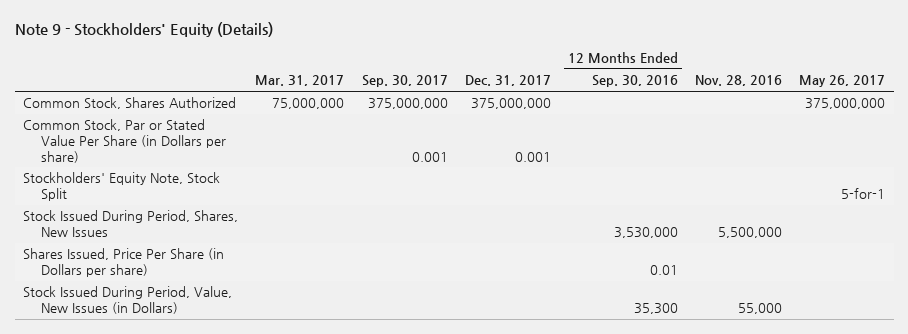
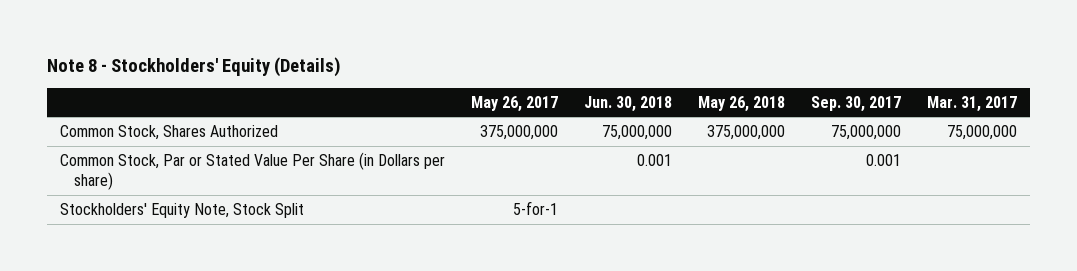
- Note 9 - Stockholders' Equity (Details)
+ Note 8 - Stockholders' Equity (Details)
- | Mar. 31, 2017 | Sep. 30, 2017 | Dec. 31, 2017 | 12 Months Ended Sep. 30, 2016 | Nov. 28, 2016 | May 26, 2017
+ | May 26, 2017 | Jun. 30, 2018 | May 26, 2018 | Sep. 30, 2017 | Mar. 31, 2017
- Common Stock, Shares Authorized | 75,000,000 | 375,000,000 | 375,000,000 | | | 375,000,000
+ Common Stock, Shares Authorized | 375,000,000 | 75,000,000 | 375,000,000 | 75,000,000 | 75,000,000
- Stock Issued During Period, Shares, New Issues | | | | 3,530,000 | 5,500,000 |
- Shares Issued, Price Per Share (in Dollars per share) | | | | 0.01 | |
- Stock Issued During Period, Value, New Issues (in Dollars) | | | | 35,300 | 55,000 |

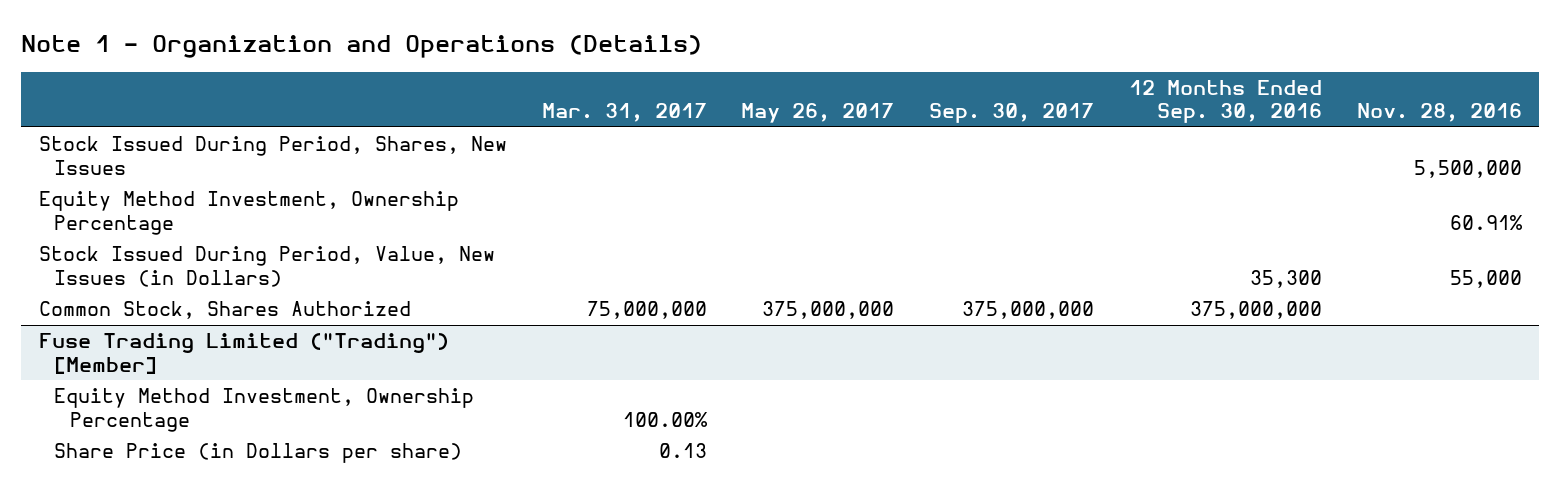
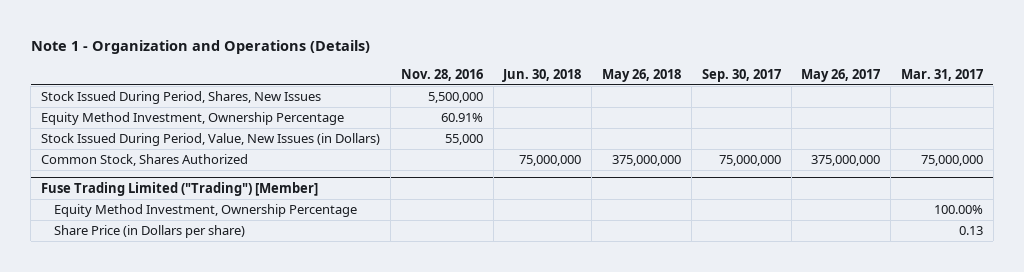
- | Mar. 31, 2017 | May 26, 2017 | Sep. 30, 2017 | 12 Months Ended Sep. 30, 2016 | Nov. 28, 2016
+ | Nov. 28, 2016 | Jun. 30, 2018 | May 26, 2018 | Sep. 30, 2017 | May 26, 2017 | Mar. 31, 2017
- Common Stock, Shares Authorized | 75,000,000 | 375,000,000 | 375,000,000 | 375,000,000 |
+ Common Stock, Shares Authorized | | 75,000,000 | 375,000,000 | 75,000,000 | 375,000,000 | 75,000,000

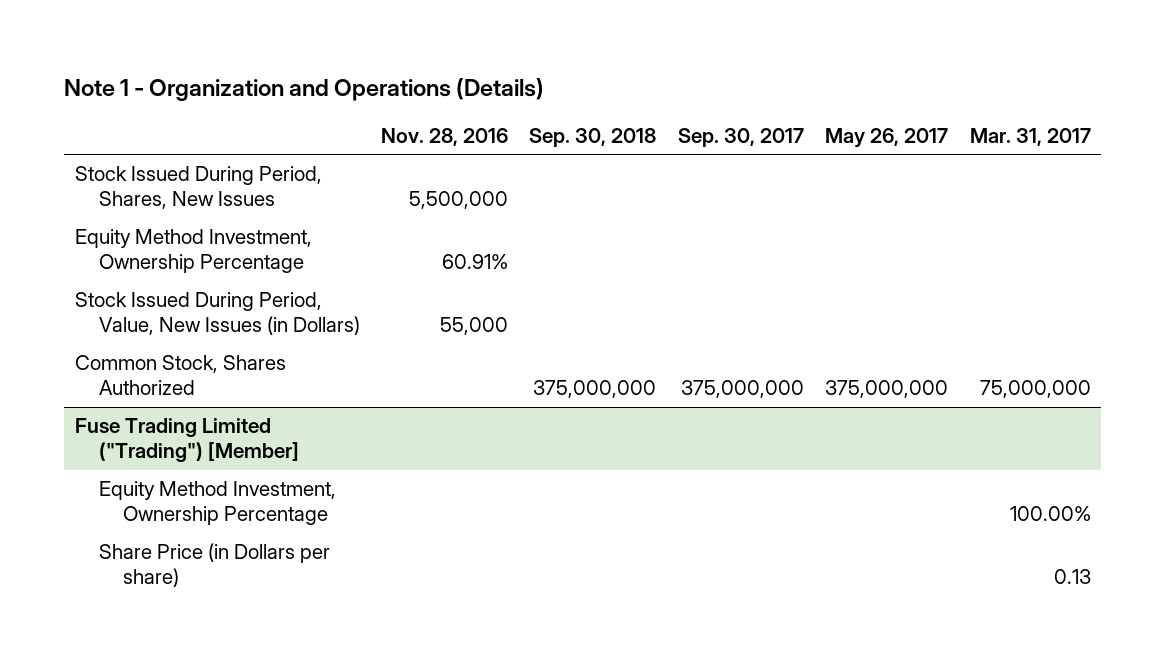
- | Nov. 28, 2016 | Jun. 30, 2018 | May 26, 2018 | Sep. 30, 2017 | May 26, 2017 | Mar. 31, 2017
+ | Nov. 28, 2016 | Sep. 30, 2018 | Sep. 30, 2017 | May 26, 2017 | Mar. 31, 2017
- Common Stock, Shares Authorized | | 75,000,000 | 375,000,000 | 75,000,000 | 375,000,000 | 75,000,000
+ Common Stock, Shares Authorized | | 375,000,000 | 375,000,000 | 375,000,000 | 75,000,000

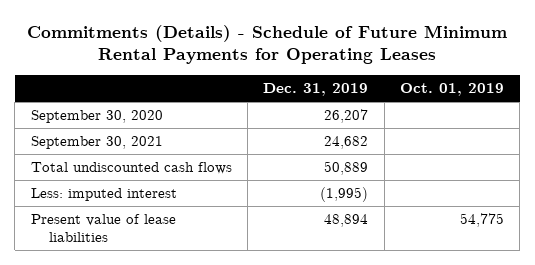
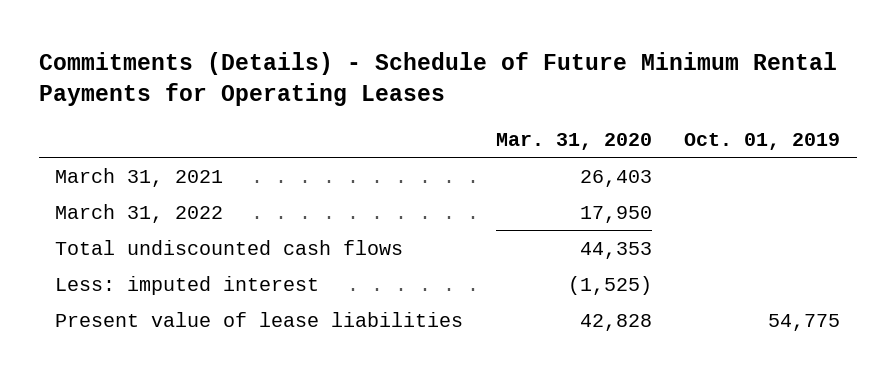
- | Dec. 31, 2019 | Oct. 01, 2019
+ | Mar. 31, 2020 | Oct. 01, 2019
- September 30, 2020 | 26,207 |
- September 30, 2021 | 24,682 |
+ March 31, 2021 | 26,403 |
+ March 31, 2022 | 17,950 |

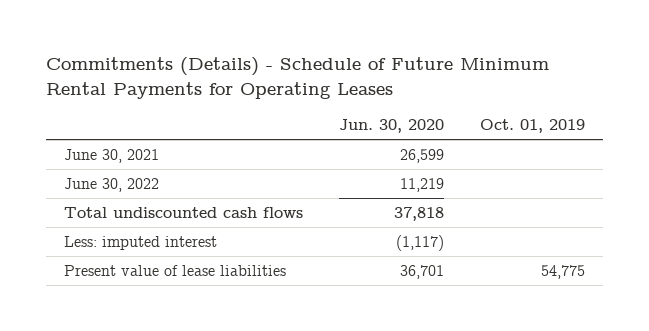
- | Mar. 31, 2020 | Oct. 01, 2019
+ | Jun. 30, 2020 | Oct. 01, 2019
- March 31, 2021 | 26,403 |
- March 31, 2022 | 17,950 |
+ June 30, 2021 | 26,599 |
+ June 30, 2022 | 11,219 |

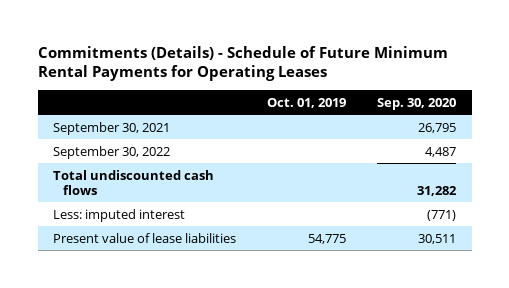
- | Jun. 30, 2020 | Oct. 01, 2019
+ | Oct. 01, 2019 | Sep. 30, 2020
- June 30, 2021 | 26,599 |
- June 30, 2022 | 11,219 |
+ September 30, 2021 | | 26,795
+ September 30, 2022 | | 4,487

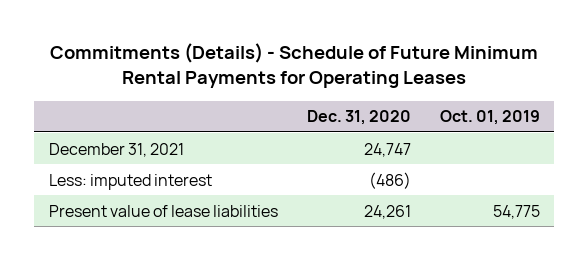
- | Oct. 01, 2019 | Sep. 30, 2020
+ | Dec. 31, 2020 | Oct. 01, 2019
- September 30, 2021 | | 26,795
- September 30, 2022 | | 4,487
- Total undiscounted cash flows | | 31,282
+ December 31, 2021 | 24,747 |

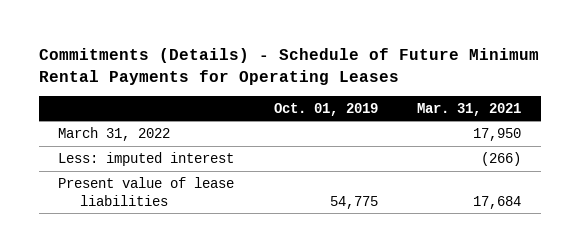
- | Dec. 31, 2020 | Oct. 01, 2019
+ | Oct. 01, 2019 | Mar. 31, 2021
- December 31, 2021 | 24,747 |
+ March 31, 2022 | | 17,950

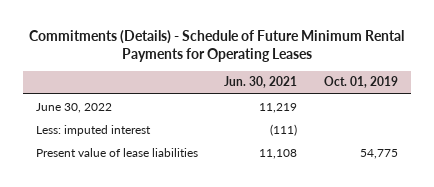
- | Oct. 01, 2019 | Mar. 31, 2021
+ | Jun. 30, 2021 | Oct. 01, 2019
- March 31, 2022 | | 17,950
+ June 30, 2022 | 11,219 |

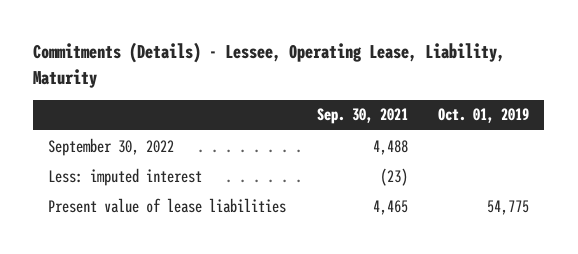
- Commitments (Details) - Schedule of Future Minimum Rental Payments for Operating Leases
+ Commitments (Details) - Lessee, Operating Lease, Liability, Maturity
- | Jun. 30, 2021 | Oct. 01, 2019
+ | Sep. 30, 2021 | Oct. 01, 2019
- June 30, 2022 | 11,219 |
+ September 30, 2022 | 4,488 |

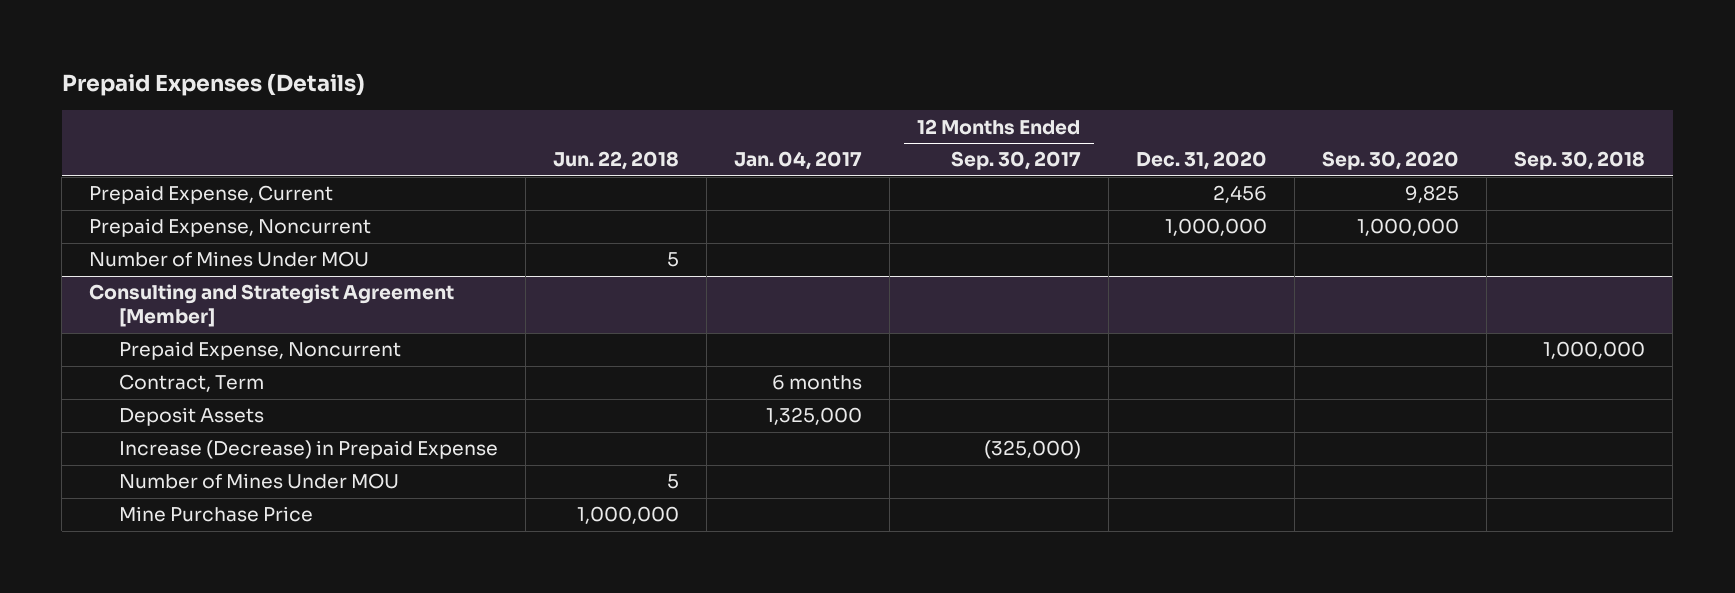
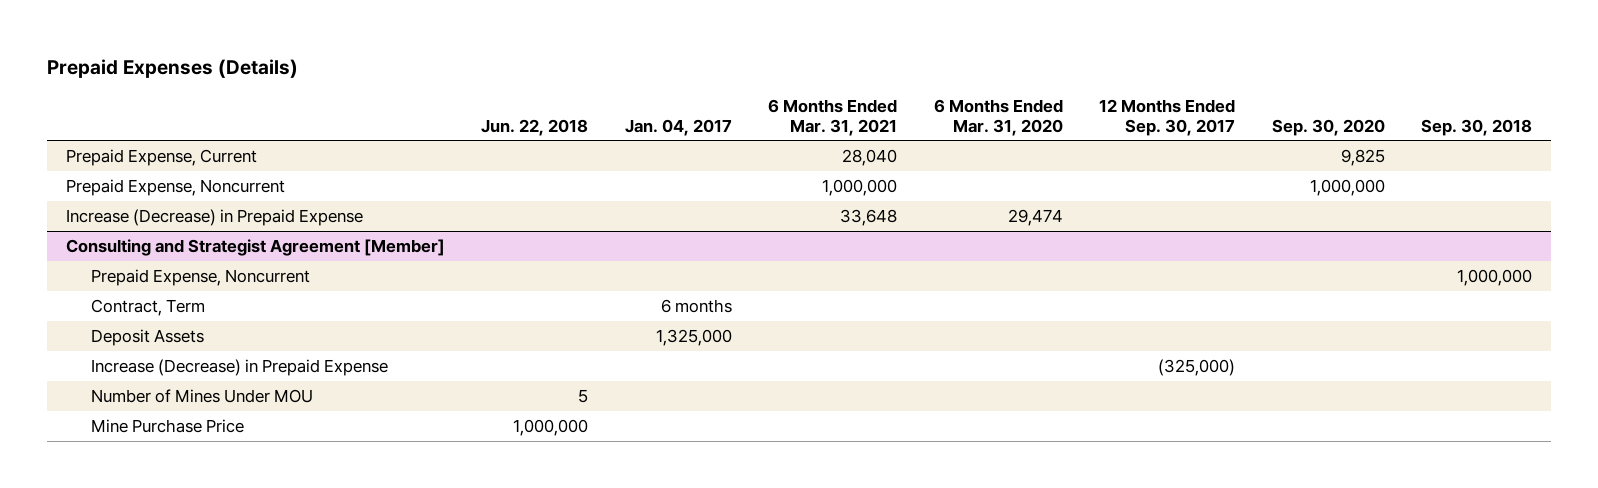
- | Jun. 22, 2018 | Jan. 04, 2017 | 12 Months Ended Sep. 30, 2017 | Dec. 31, 2020 | Sep. 30, 2020 | Sep. 30, 2018
+ | Jun. 22, 2018 | Jan. 04, 2017 | 6 Months Ended Mar. 31, 2021 | 6 Months Ended Mar. 31, 2020 | 12 Months Ended Sep. 30, 2017 | Sep. 30, 2020 | Sep. 30, 2018
- Number of Mines Under MOU | 5 | | | | |
+ Increase (Decrease) in Prepaid Expense | | | 33,648 | 29,474 | | |

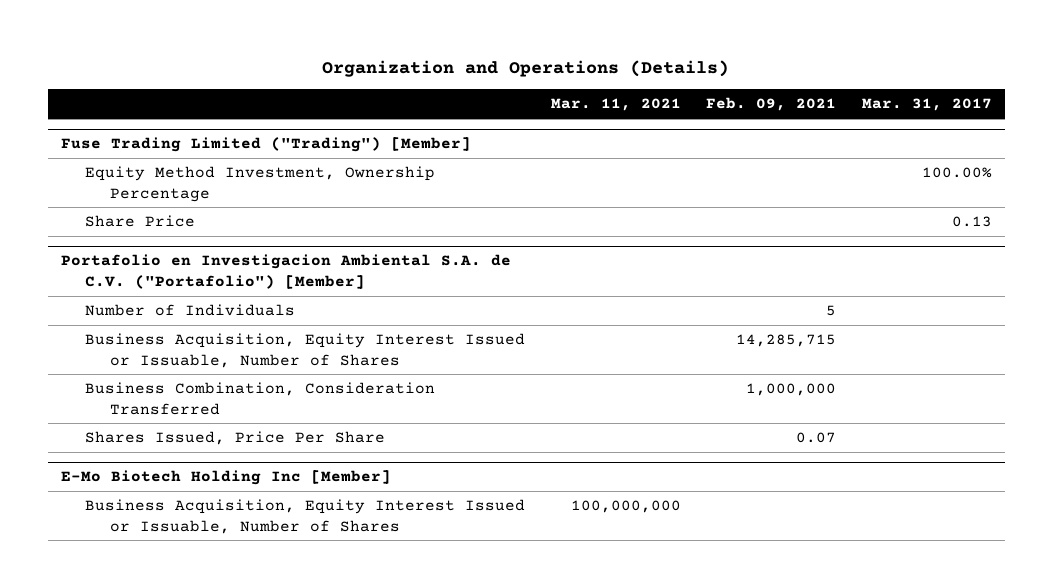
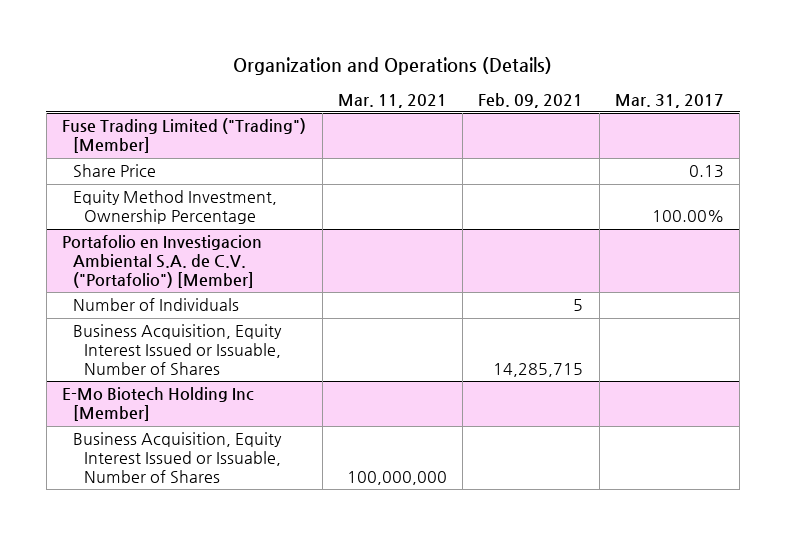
@ Fuse Trading Limited ("Trading") [Member]
moved down: Equity Method Investment, Ownership Percentage | | | 100.00%
@ Portafolio en Investigacion Ambiental S.A. de C.V. ("Portafolio") [Member]
- Business Combination, Consideration Transferred | | 1,000,000 |
- Shares Issued, Price Per Share | | 0.07 |

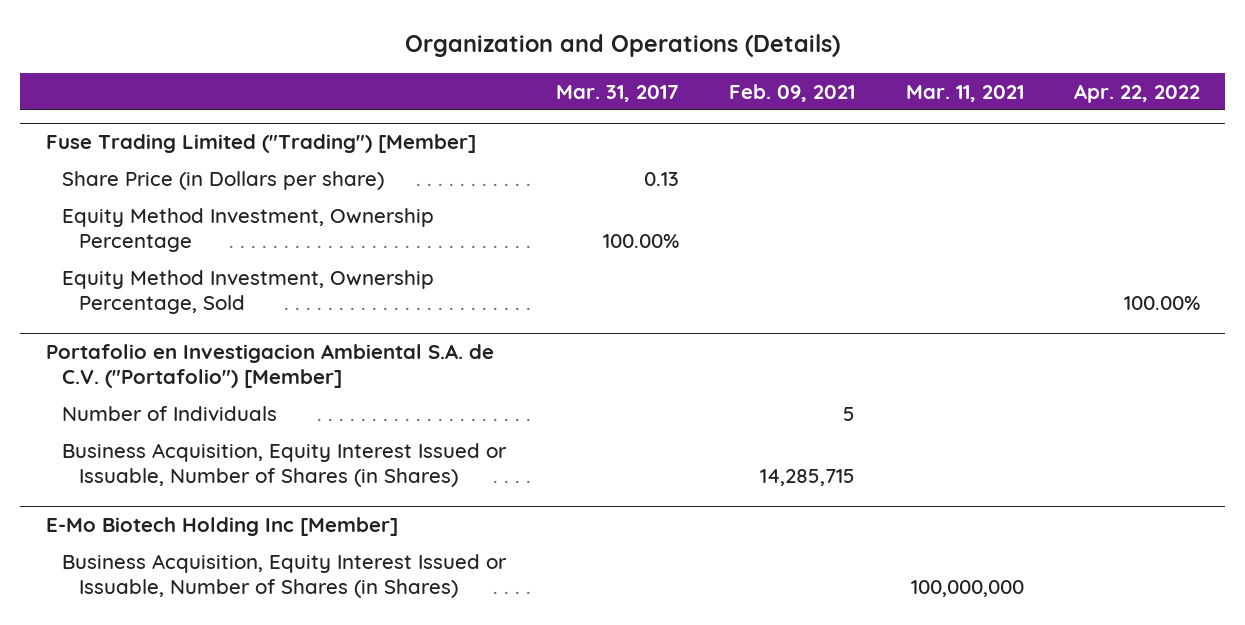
- | Mar. 11, 2021 | Feb. 09, 2021 | Mar. 31, 2017
+ | Mar. 31, 2017 | Feb. 09, 2021 | Mar. 11, 2021 | Apr. 22, 2022
@ Fuse Trading Limited ("Trading") [Member]
- Share Price | | | 0.13
+ Share Price (in Dollars per share) | 0.13 | | |
+ Equity Method Investment, Ownership Percentage, Sold | | | | 100.00%
@ Portafolio en Investigacion Ambiental S.A. de C.V. ("Portafolio") [Member]
- Business Acquisition, Equity Interest Issued or Issuable, Number of Shares | | 14,285,715 |
+ Business Acquisition, Equity Interest Issued or Issuable, Number of Shares (in Shares) | | 14,285,715 | |
@ E-Mo Biotech Holding Inc [Member]
- Business Acquisition, Equity Interest Issued or Issuable, Number of Shares | 100,000,000 | |
+ Business Acquisition, Equity Interest Issued or Issuable, Number of Shares (in Shares) | | | 100,000,000 |

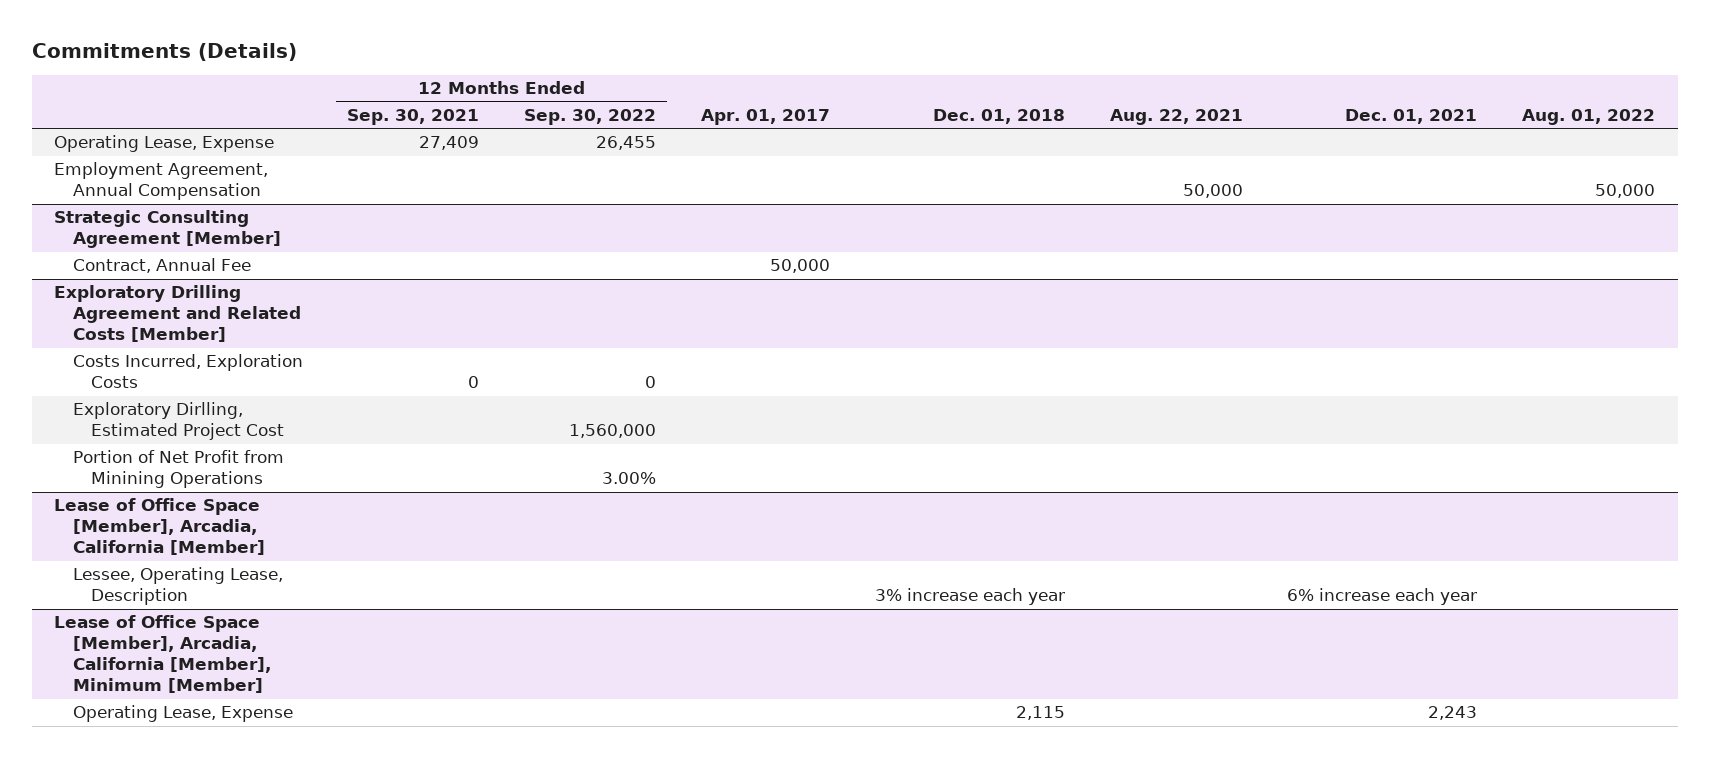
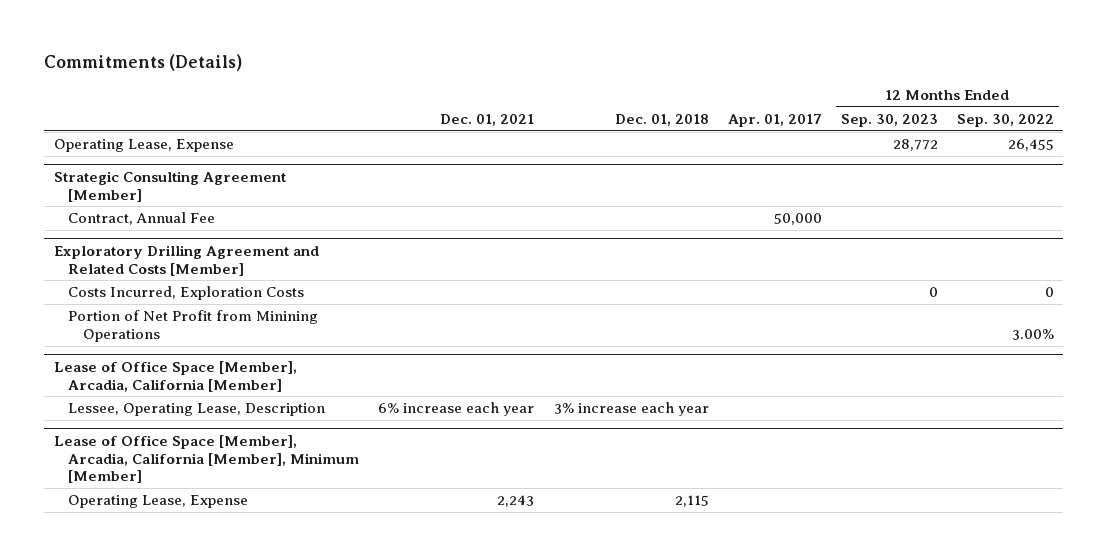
- | 12 Months Ended Sep. 30, 2021 | 12 Months Ended Sep. 30, 2022 | Apr. 01, 2017 | Dec. 01, 2018 | Aug. 22, 2021 | Dec. 01, 2021 | Aug. 01, 2022
+ | Dec. 01, 2021 | Dec. 01, 2018 | Apr. 01, 2017 | 12 Months Ended Sep. 30, 2023 | 12 Months Ended Sep. 30, 2022
- Employment Agreement, Annual Compensation | | | | | 50,000 | | 50,000
@ Exploratory Drilling Agreement and Related Costs [Member]
- Exploratory Dirlling, Estimated Project Cost | | 1,560,000 | | | | |

